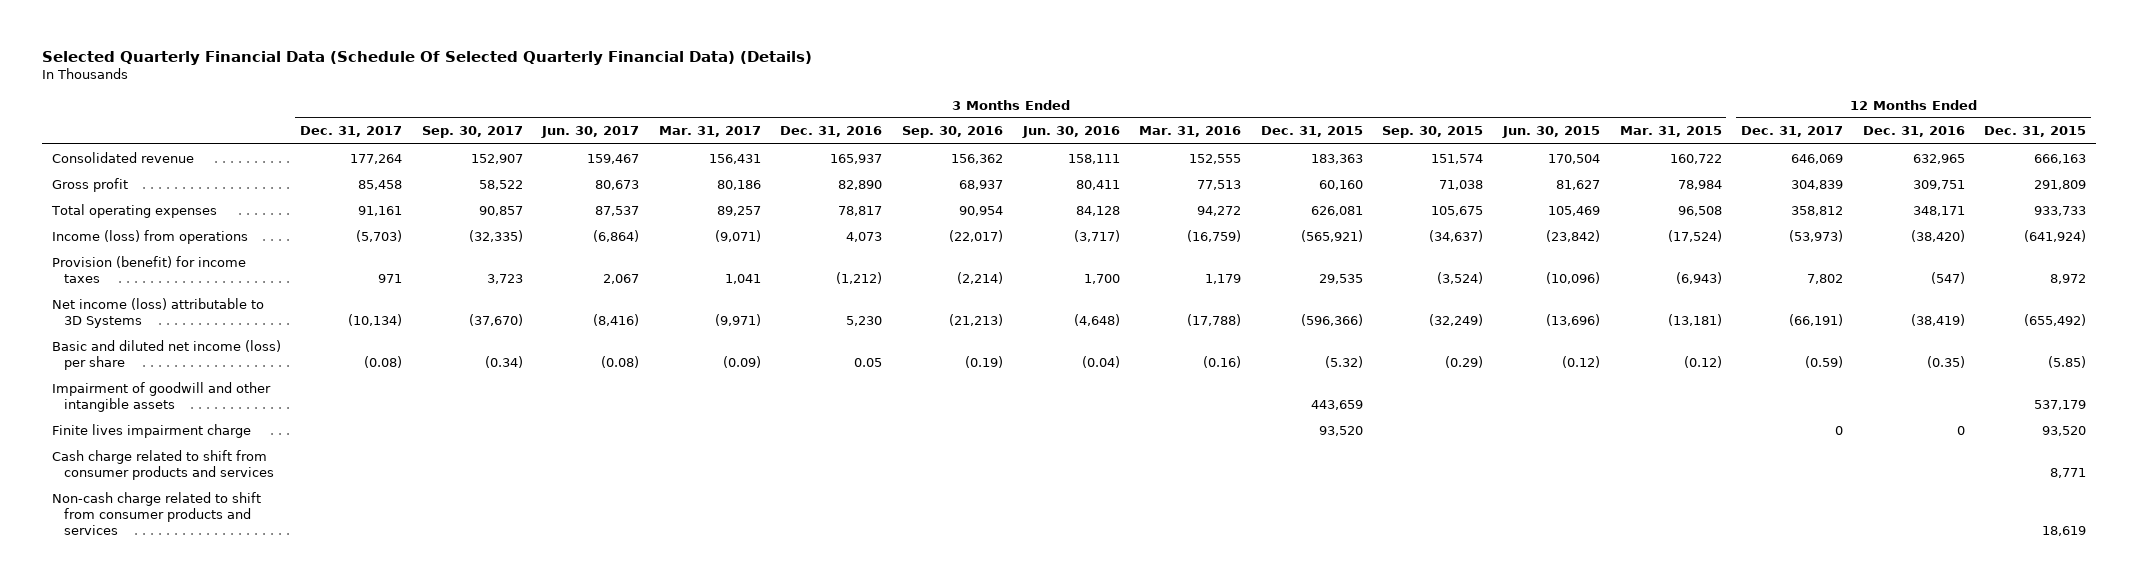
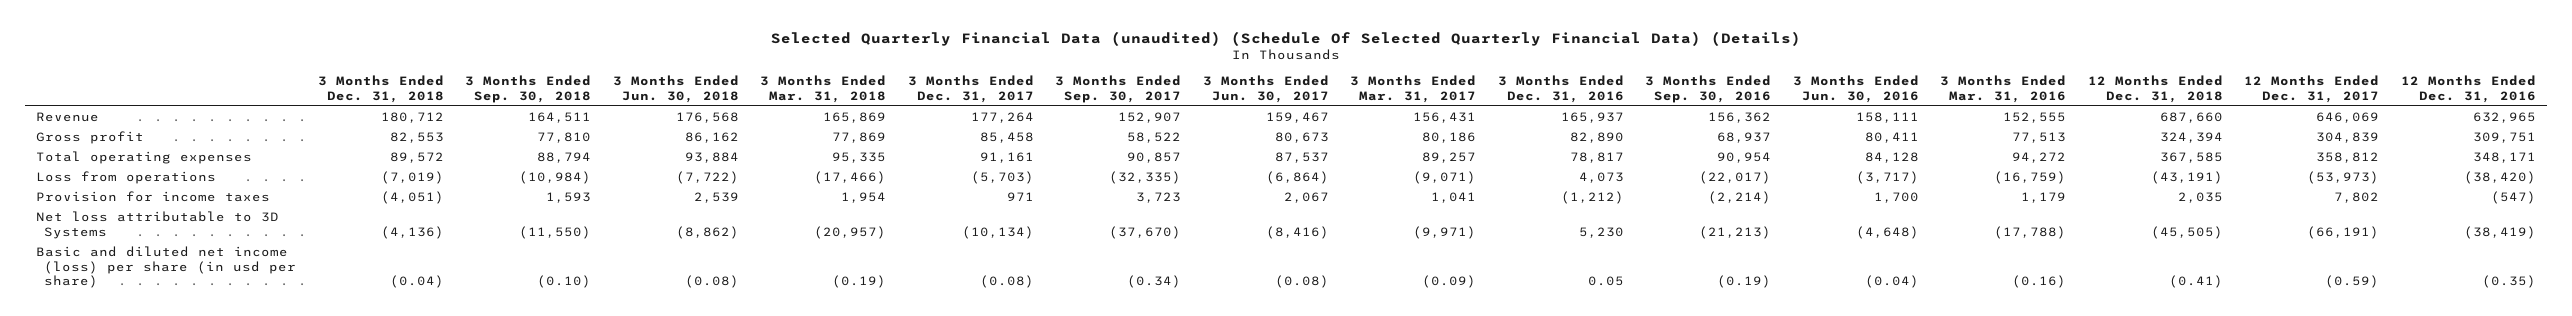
- Selected Quarterly Financial Data (Schedule Of Selected Quarterly Financial Data) (Details)
+ Selected Quarterly Financial Data (unaudited) (Schedule Of Selected Quarterly Financial Data) (Details)
- | 3 Months Ended Dec. 31, 2017 | 3 Months Ended Sep. 30, 2017 | 3 Months Ended Jun. 30, 2017 | 3 Months Ended Mar. 31, 2017 | 3 Months Ended Dec. 31, 2016 | 3 Months Ended Sep. 30, 2016 | 3 Months Ended Jun. 30, 2016 | 3 Months Ended Mar. 31, 2016 | 3 Months Ended Dec. 31, 2015 | 3 Months Ended Sep. 30, 2015 | 3 Months Ended Jun. 30, 2015 | 3 Months Ended Mar. 31, 2015 | 12 Months Ended Dec. 31, 2017 | 12 Months Ended Dec. 31, 2016 | 12 Months Ended Dec. 31, 2015
+ | 3 Months Ended Dec. 31, 2018 | 3 Months Ended Sep. 30, 2018 | 3 Months Ended Jun. 30, 2018 | 3 Months Ended Mar. 31, 2018 | 3 Months Ended Dec. 31, 2017 | 3 Months Ended Sep. 30, 2017 | 3 Months Ended Jun. 30, 2017 | 3 Months Ended Mar. 31, 2017 | 3 Months Ended Dec. 31, 2016 | 3 Months Ended Sep. 30, 2016 | 3 Months Ended Jun. 30, 2016 | 3 Months Ended Mar. 31, 2016 | 12 Months Ended Dec. 31, 2018 | 12 Months Ended Dec. 31, 2017 | 12 Months Ended Dec. 31, 2016
- Consolidated revenue | 177,264 | 152,907 | 159,467 | 156,431 | 165,937 | 156,362 | 158,111 | 152,555 | 183,363 | 151,574 | 170,504 | 160,722 | 646,069 | 632,965 | 666,163
+ Revenue | 180,712 | 164,511 | 176,568 | 165,869 | 177,264 | 152,907 | 159,467 | 156,431 | 165,937 | 156,362 | 158,111 | 152,555 | 687,660 | 646,069 | 632,965
- Income (loss) from operations | (5,703) | (32,335) | (6,864) | (9,071) | 4,073 | (22,017) | (3,717) | (16,759) | (565,921) | (34,637) | (23,842) | (17,524) | (53,973) | (38,420) | (641,924)
- Provision (benefit) for income taxes | 971 | 3,723 | 2,067 | 1,041 | (1,212) | (2,214) | 1,700 | 1,179 | 29,535 | (3,524) | (10,096) | (6,943) | 7,802 | (547) | 8,972
- Net income (loss) attributable to 3D Systems | (10,134) | (37,670) | (8,416) | (9,971) | 5,230 | (21,213) | (4,648) | (17,788) | (596,366) | (32,249) | (13,696) | (13,181) | (66,191) | (38,419) | (655,492)
- Basic and diluted net income (loss) per share | (0.08) | (0.34) | (0.08) | (0.09) | 0.05 | (0.19) | (0.04) | (0.16) | (5.32) | (0.29) | (0.12) | (0.12) | (0.59) | (0.35) | (5.85)
- Impairment of goodwill and other intangible assets | | | | | | | | | 443,659 | | | | | | 537,179
- Finite lives impairment charge | | | | | | | | | 93,520 | | | | 0 | 0 | 93,520
- Cash charge related to shift from consumer products and services | | | | | | | | | | | | | | | 8,771
- Non-cash charge related to shift from consumer products and services | | | | | | | | | | | | | | | 18,619
+ Loss from operations | (7,019) | (10,984) | (7,722) | (17,466) | (5,703) | (32,335) | (6,864) | (9,071) | 4,073 | (22,017) | (3,717) | (16,759) | (43,191) | (53,973) | (38,420)
+ Provision for income taxes | (4,051) | 1,593 | 2,539 | 1,954 | 971 | 3,723 | 2,067 | 1,041 | (1,212) | (2,214) | 1,700 | 1,179 | 2,035 | 7,802 | (547)
+ Net loss attributable to 3D Systems | (4,136) | (11,550) | (8,862) | (20,957) | (10,134) | (37,670) | (8,416) | (9,971) | 5,230 | (21,213) | (4,648) | (17,788) | (45,505) | (66,191) | (38,419)
+ Basic and diluted net income (loss) per share (in usd per share) | (0.04) | (0.10) | (0.08) | (0.19) | (0.08) | (0.34) | (0.08) | (0.09) | 0.05 | (0.19) | (0.04) | (0.16) | (0.41) | (0.59) | (0.35)

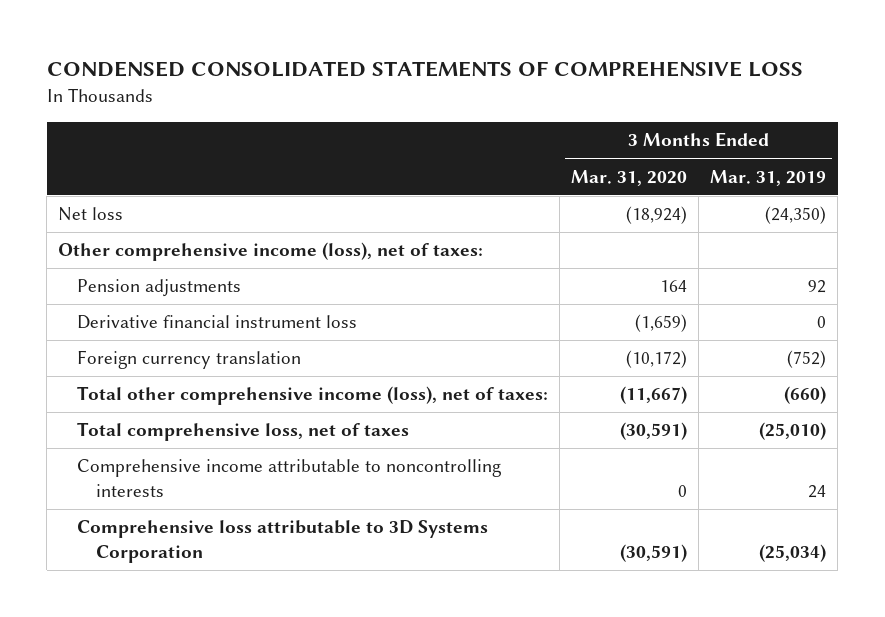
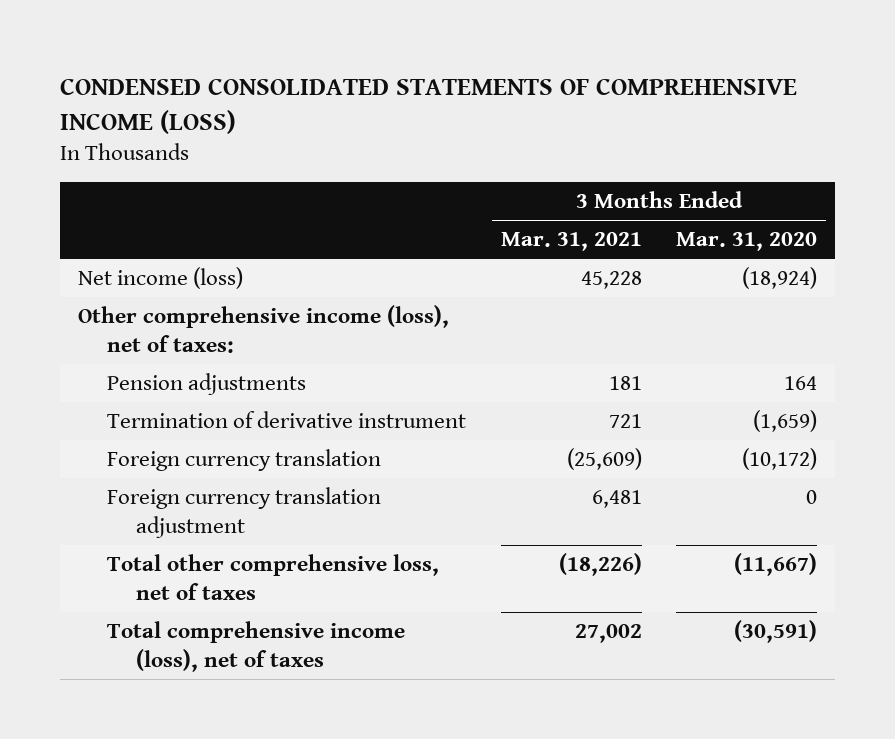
- CONDENSED CONSOLIDATED STATEMENTS OF COMPREHENSIVE LOSS
+ CONDENSED CONSOLIDATED STATEMENTS OF COMPREHENSIVE INCOME (LOSS)
- | 3 Months Ended Mar. 31, 2020 | 3 Months Ended Mar. 31, 2019
+ | 3 Months Ended Mar. 31, 2021 | 3 Months Ended Mar. 31, 2020
- Net loss | (18,924) | (24,350)
+ Net income (loss) | 45,228 | (18,924)
- Derivative financial instrument loss | (1,659) | 0
+ Termination of derivative instrument | 721 | (1,659)
- Total other comprehensive income (loss), net of taxes: | (11,667) | (660)
- Total comprehensive loss, net of taxes | (30,591) | (25,010)
- Comprehensive income attributable to noncontrolling interests | 0 | 24
- Comprehensive loss attributable to 3D Systems Corporation | (30,591) | (25,034)
+ Foreign currency translation adjustment | 6,481 | 0
+ Total other comprehensive loss, net of taxes | (18,226) | (11,667)
+ Total comprehensive income (loss), net of taxes | 27,002 | (30,591)

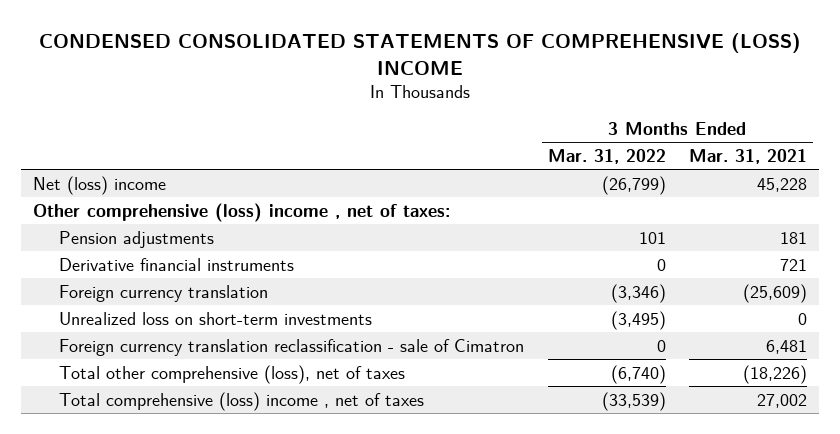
- CONDENSED CONSOLIDATED STATEMENTS OF COMPREHENSIVE INCOME (LOSS)
+ CONDENSED CONSOLIDATED STATEMENTS OF COMPREHENSIVE (LOSS) INCOME
- | 3 Months Ended Mar. 31, 2021 | 3 Months Ended Mar. 31, 2020
+ | 3 Months Ended Mar. 31, 2022 | 3 Months Ended Mar. 31, 2021
- Net income (loss) | 45,228 | (18,924)
- Other comprehensive income (loss), net of taxes:
+ Net (loss) income | (26,799) | 45,228
+ Other comprehensive (loss) income , net of taxes:
- Termination of derivative instrument | 721 | (1,659)
+ Derivative financial instruments | 0 | 721
- Foreign currency translation adjustment | 6,481 | 0
- Total other comprehensive loss, net of taxes | (18,226) | (11,667)
- Total comprehensive income (loss), net of taxes | 27,002 | (30,591)
+ Unrealized loss on short-term investments | (3,495) | 0
+ Foreign currency translation reclassification - sale of Cimatron | 0 | 6,481
+ Total other comprehensive (loss), net of taxes | (6,740) | (18,226)
+ Total comprehensive (loss) income , net of taxes | (33,539) | 27,002

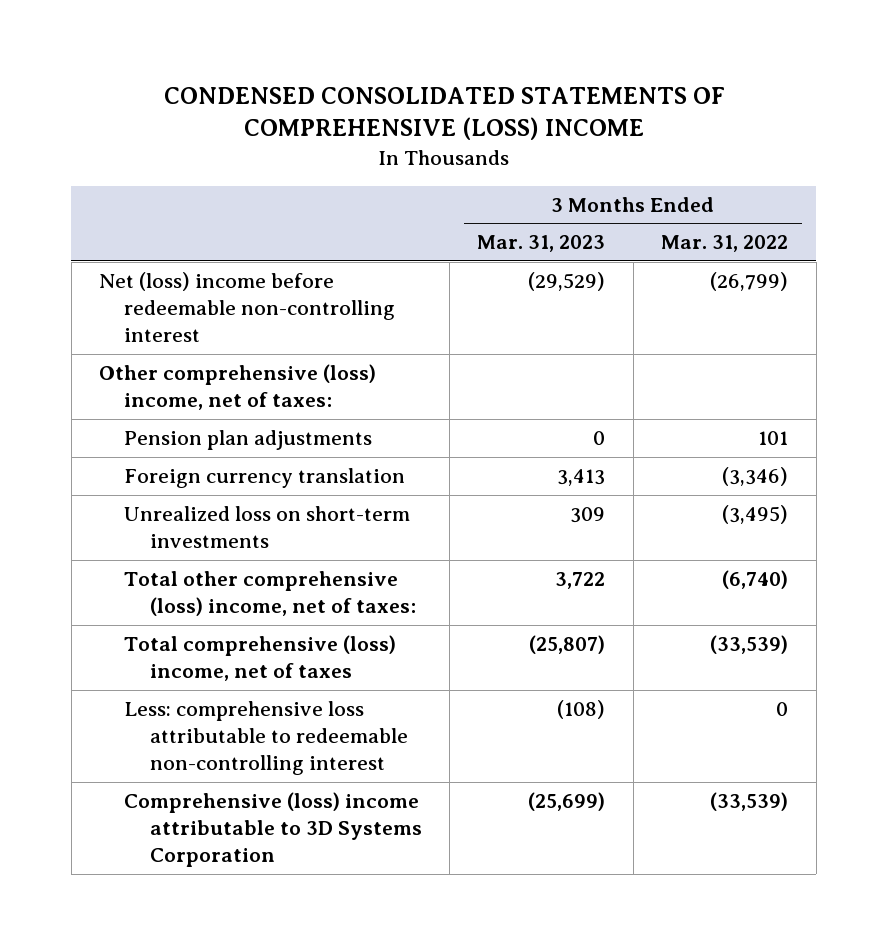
- | 3 Months Ended Mar. 31, 2022 | 3 Months Ended Mar. 31, 2021
+ | 3 Months Ended Mar. 31, 2023 | 3 Months Ended Mar. 31, 2022
- Net (loss) income | (26,799) | 45,228
- Other comprehensive (loss) income , net of taxes:
- Pension adjustments | 101 | 181
- Derivative financial instruments | 0 | 721
+ Net (loss) income before redeemable non-controlling interest | (29,529) | (26,799)
+ Other comprehensive (loss) income, net of taxes:
+ Pension plan adjustments | 0 | 101
- Foreign currency translation reclassification - sale of Cimatron | 0 | 6,481
- Total other comprehensive (loss), net of taxes | (6,740) | (18,226)
- Total comprehensive (loss) income , net of taxes | (33,539) | 27,002
+ Total other comprehensive (loss) income, net of taxes: | 3,722 | (6,740)
+ Total comprehensive (loss) income, net of taxes | (25,807) | (33,539)
+ Less: comprehensive loss attributable to redeemable non-controlling interest | (108) | 0
+ Comprehensive (loss) income attributable to 3D Systems Corporation | (25,699) | (33,539)

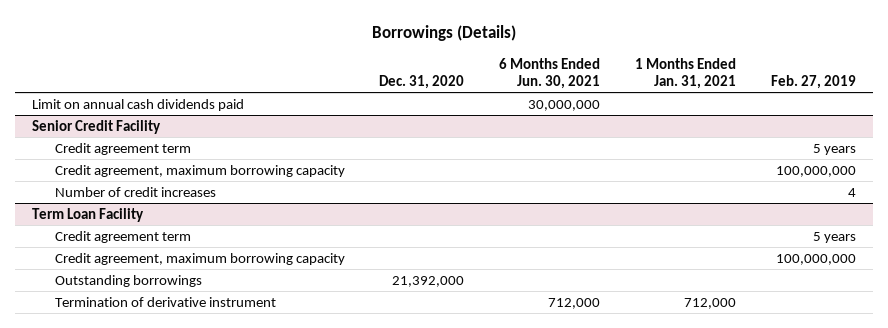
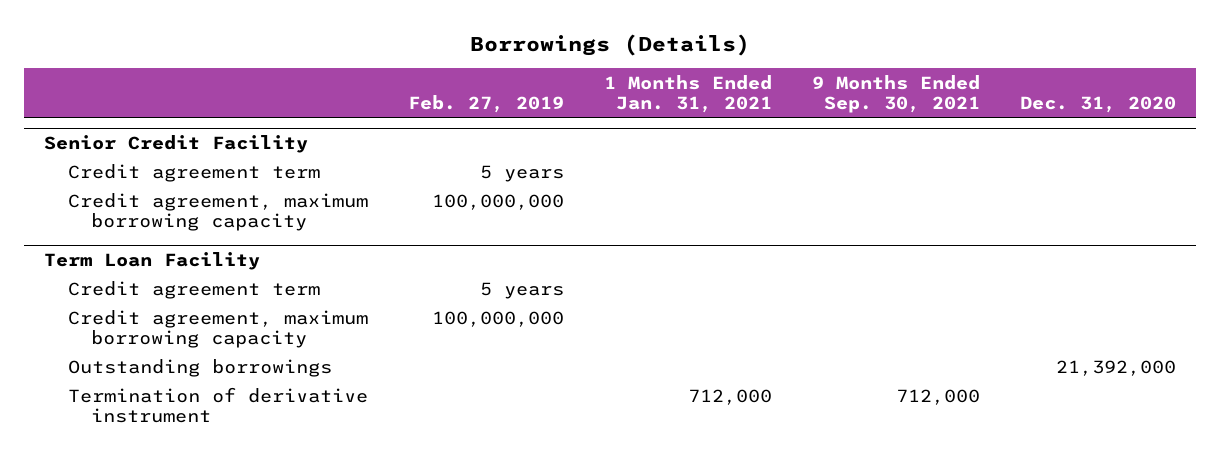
- | Dec. 31, 2020 | 6 Months Ended Jun. 30, 2021 | 1 Months Ended Jan. 31, 2021 | Feb. 27, 2019
+ | Feb. 27, 2019 | 1 Months Ended Jan. 31, 2021 | 9 Months Ended Sep. 30, 2021 | Dec. 31, 2020
- Limit on annual cash dividends paid | | 30,000,000 | |
@ Senior Credit Facility
- Number of credit increases | | | | 4

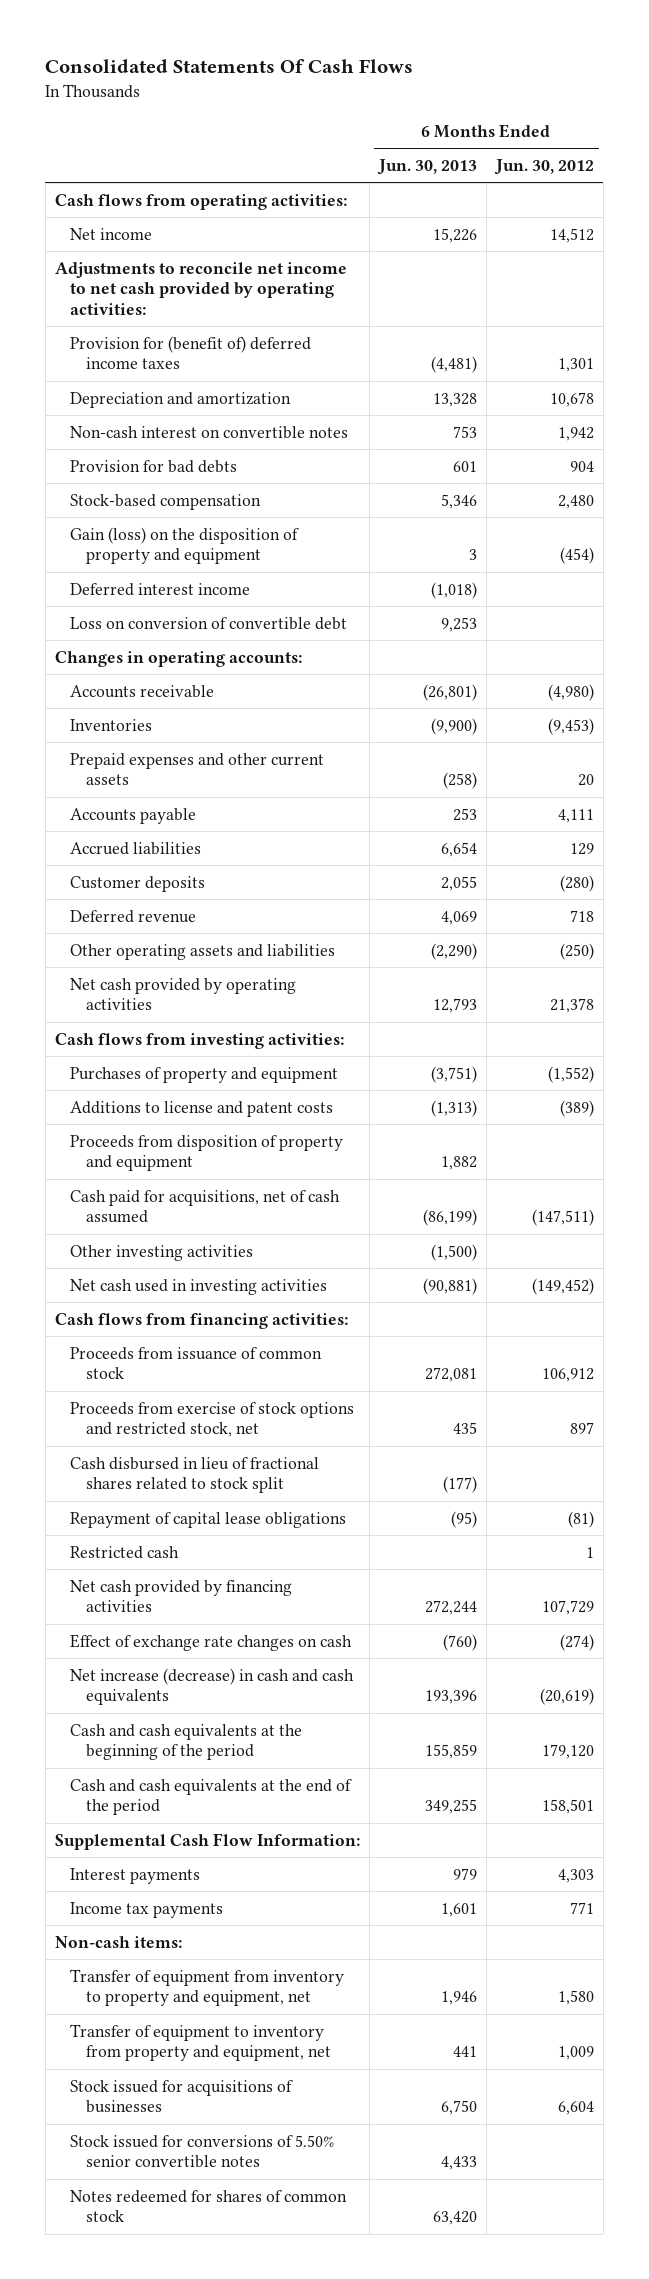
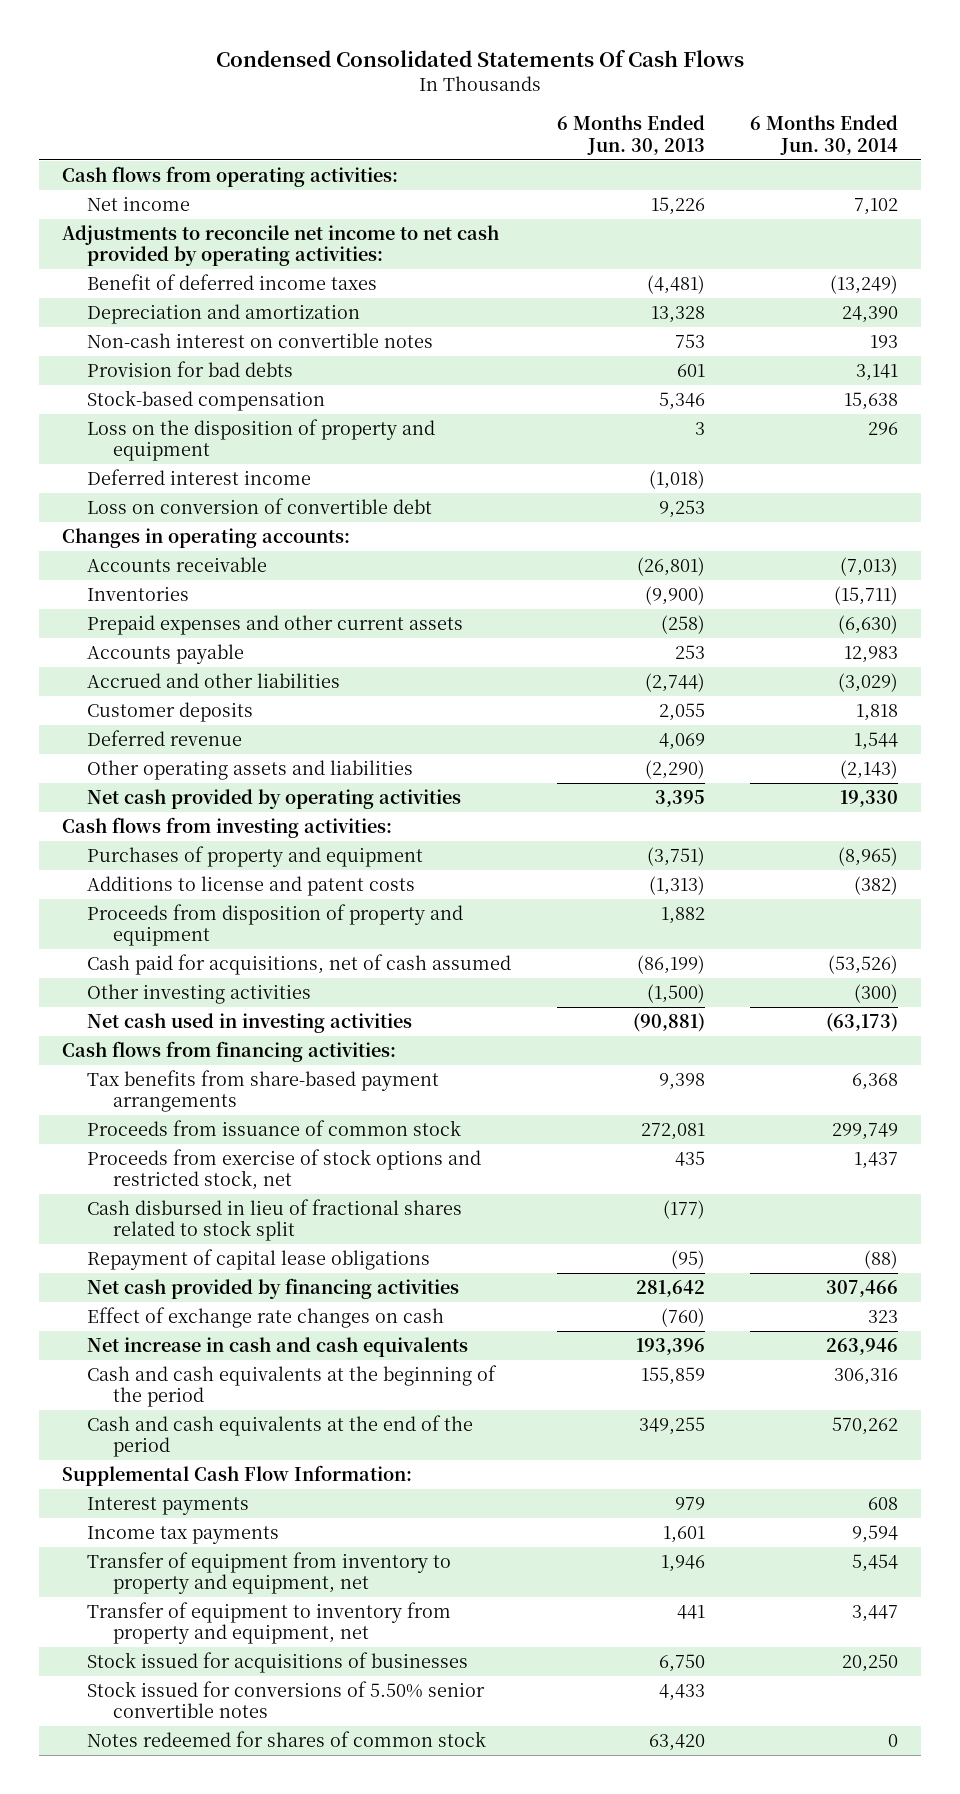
- Consolidated Statements Of Cash Flows
+ Condensed Consolidated Statements Of Cash Flows
- | 6 Months Ended Jun. 30, 2013 | 6 Months Ended Jun. 30, 2012
+ | 6 Months Ended Jun. 30, 2013 | 6 Months Ended Jun. 30, 2014
- Provision for (benefit of) deferred income taxes | (4,481) | 1,301
+ Benefit of deferred income taxes | (4,481) | (13,249)
- Gain (loss) on the disposition of property and equipment | 3 | (454)
+ Loss on the disposition of property and equipment | 3 | 296
- Accrued liabilities | 6,654 | 129
+ Accrued and other liabilities | (2,744) | (3,029)
- Net cash provided by operating activities | 12,793 | 21,378
+ Net cash provided by operating activities | 3,395 | 19,330
+ Tax benefits from share-based payment arrangements | 9,398 | 6,368
- Restricted cash | | 1
- Net cash provided by financing activities | 272,244 | 107,729
+ Net cash provided by financing activities | 281,642 | 307,466
- Net increase (decrease) in cash and cash equivalents | 193,396 | (20,619)
+ Net increase in cash and cash equivalents | 193,396 | 263,946
- Non-cash items:

